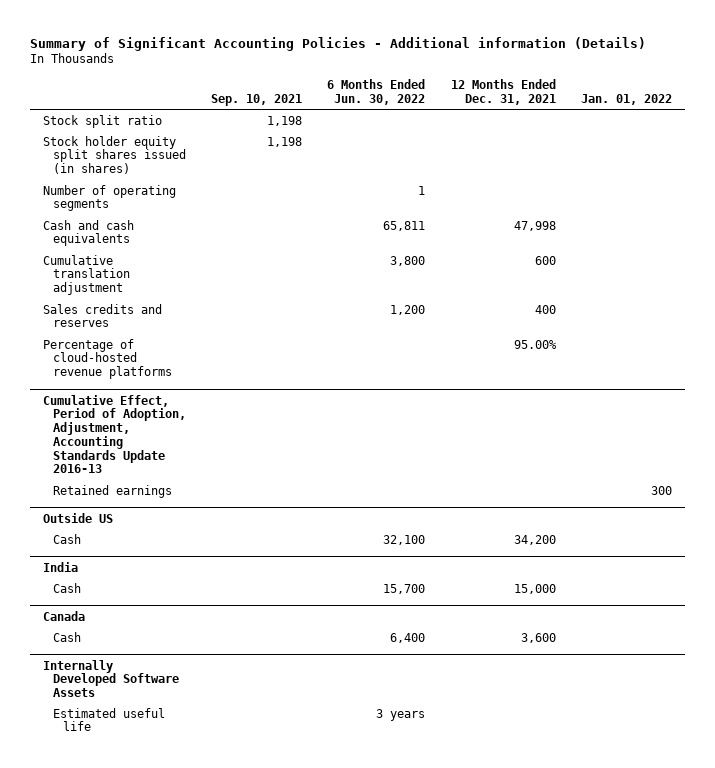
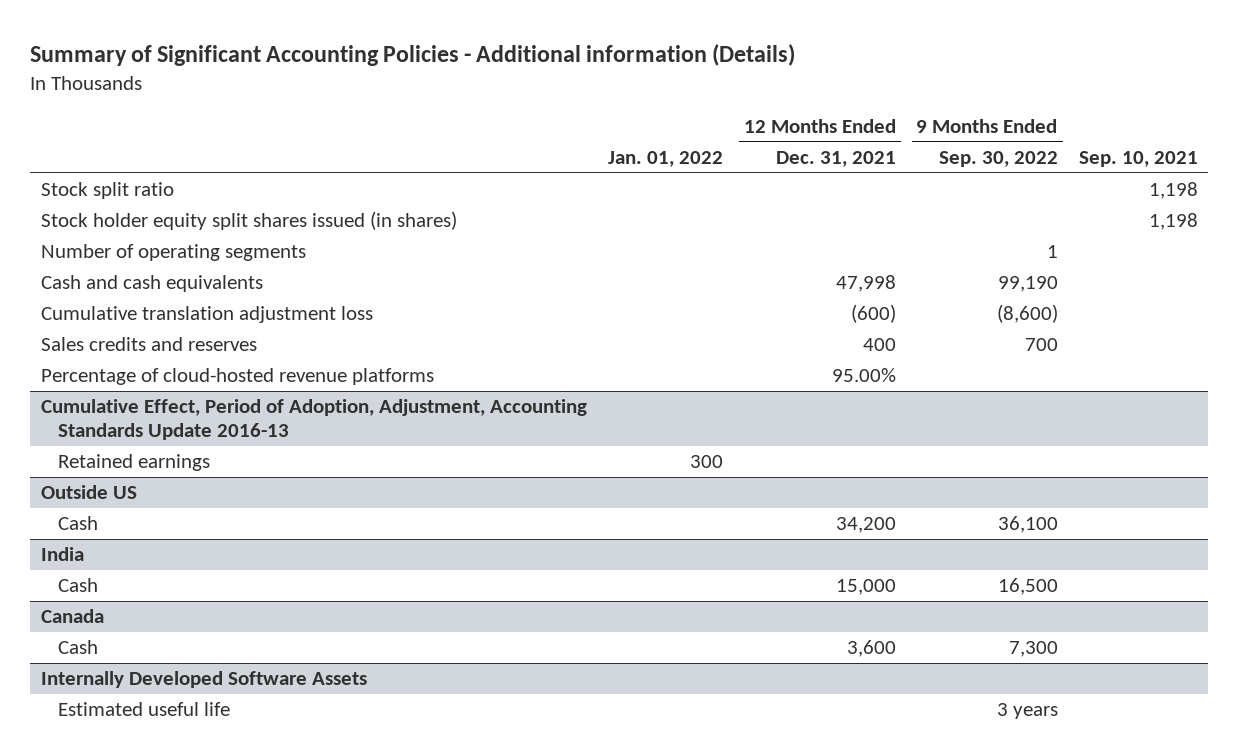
- | Sep. 10, 2021 | 6 Months Ended Jun. 30, 2022 | 12 Months Ended Dec. 31, 2021 | Jan. 01, 2022
+ | Jan. 01, 2022 | 12 Months Ended Dec. 31, 2021 | 9 Months Ended Sep. 30, 2022 | Sep. 10, 2021
- Cumulative translation adjustment | | 3,800 | 600 |
+ Cumulative translation adjustment loss | | (600) | (8,600) |

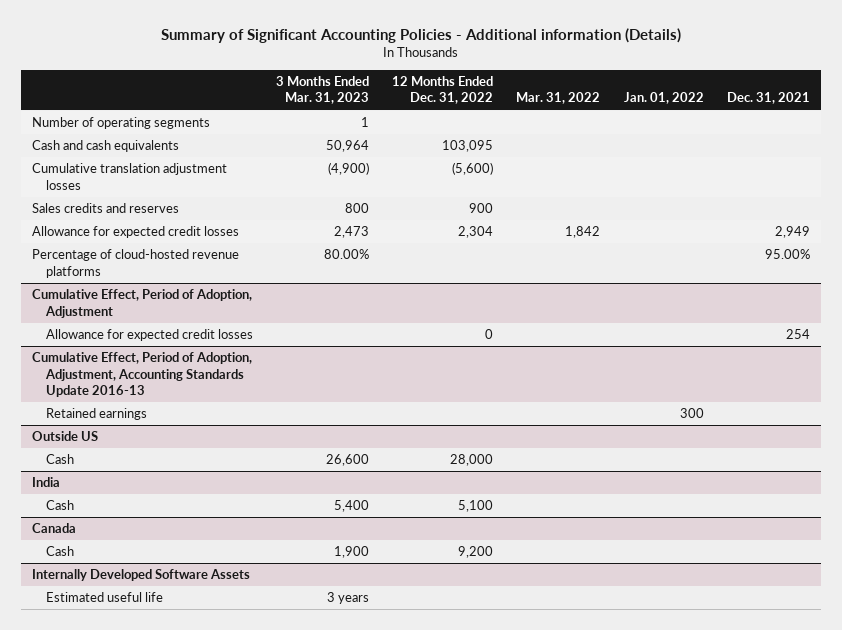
- | Jan. 01, 2022 | 12 Months Ended Dec. 31, 2021 | 9 Months Ended Sep. 30, 2022 | Sep. 10, 2021
+ | 3 Months Ended Mar. 31, 2023 | 12 Months Ended Dec. 31, 2022 | Mar. 31, 2022 | Jan. 01, 2022 | Dec. 31, 2021
- Stock split ratio | | | | 1,198
- Stock holder equity split shares issued (in shares) | | | | 1,198
- Cumulative translation adjustment loss | | (600) | (8,600) |
+ Cumulative translation adjustment losses | (4,900) | (5,600) | | |
+ Allowance for expected credit losses | 2,473 | 2,304 | 1,842 | | 2,949
+ Cumulative Effect, Period of Adoption, Adjustment
+ Allowance for expected credit losses | | 0 | | | 254

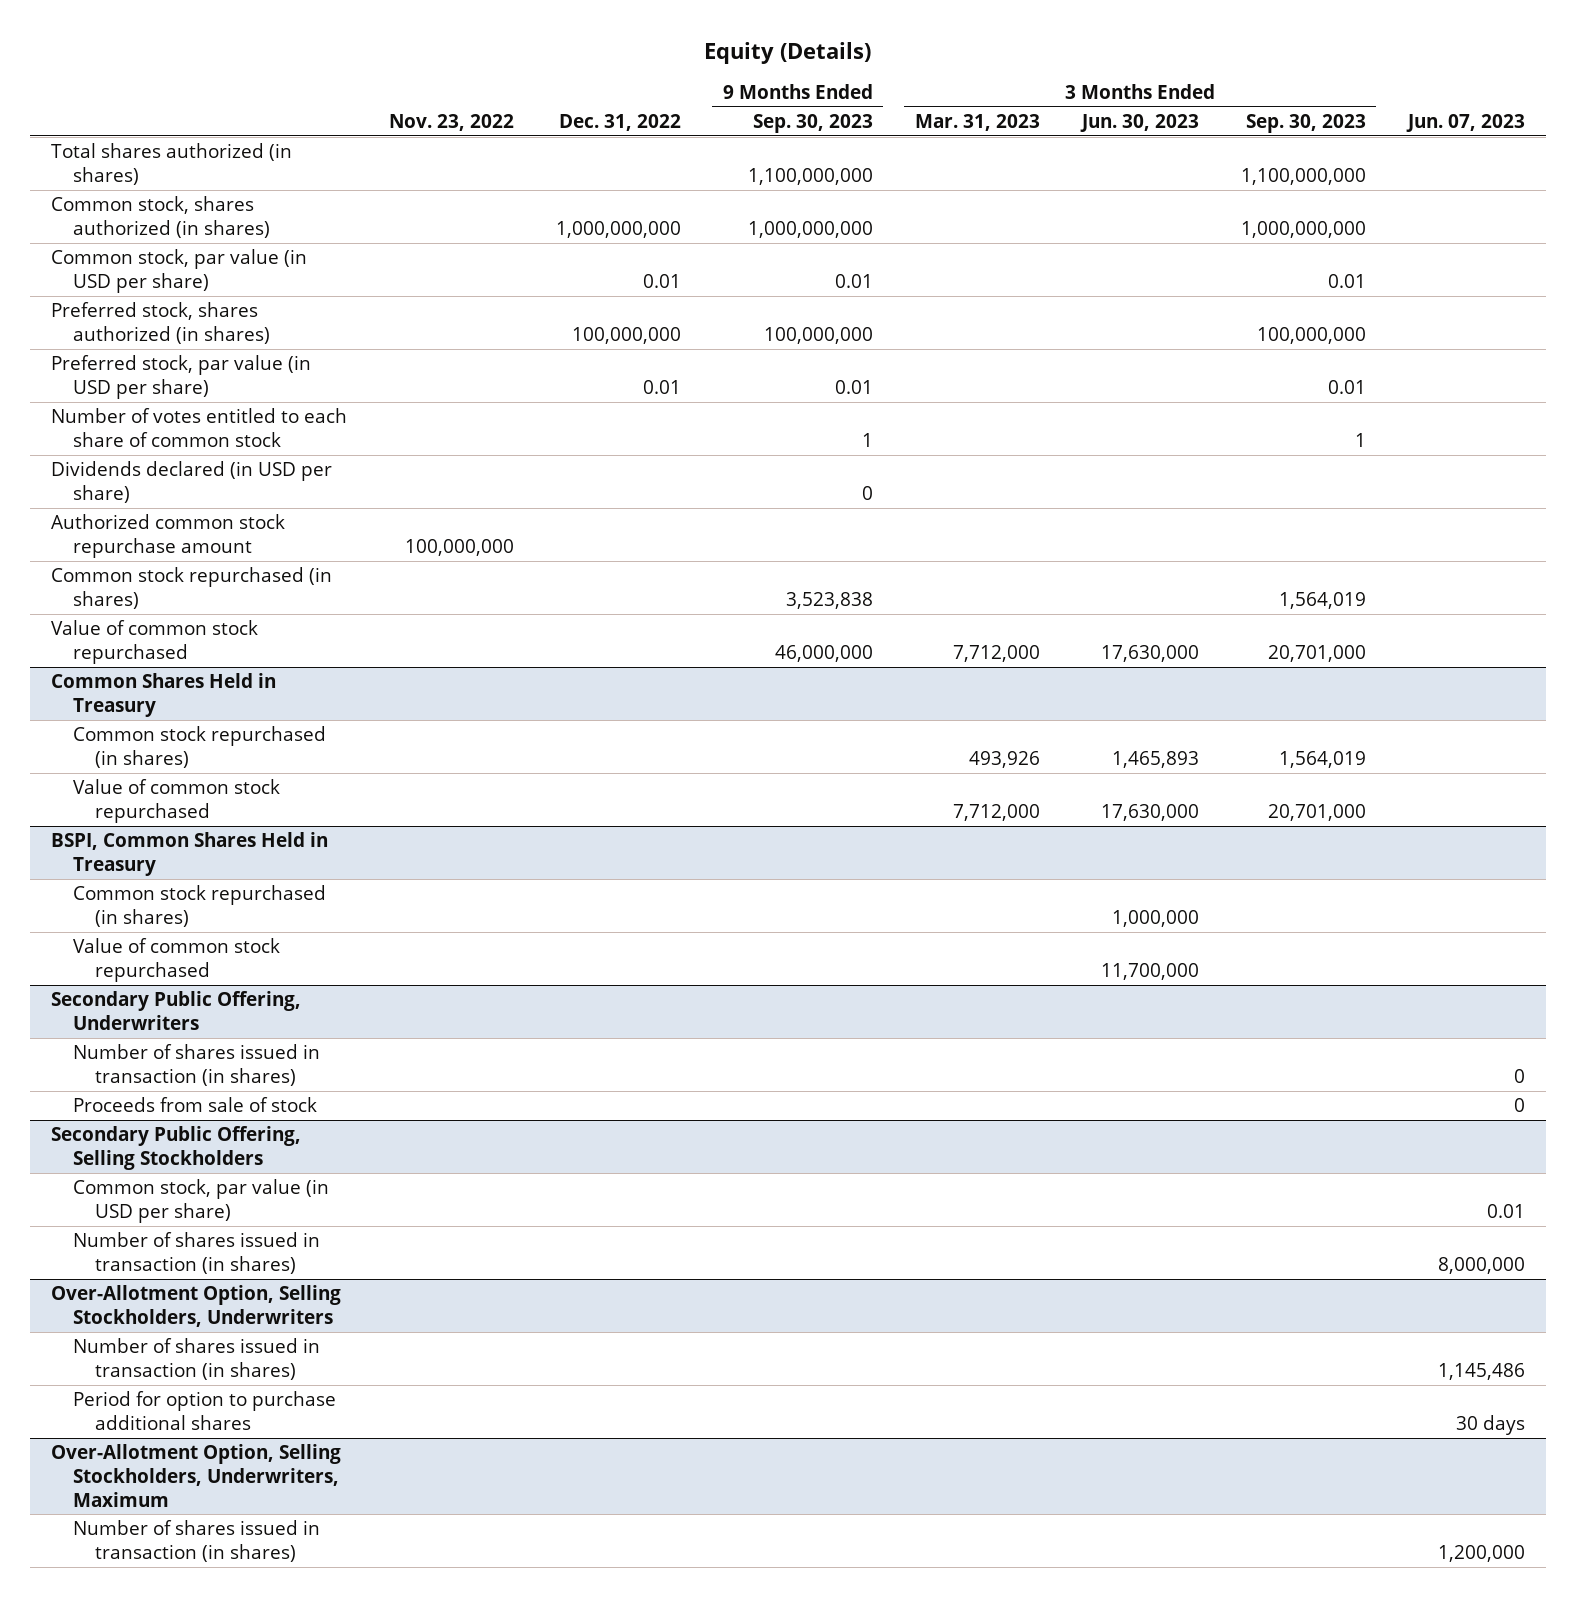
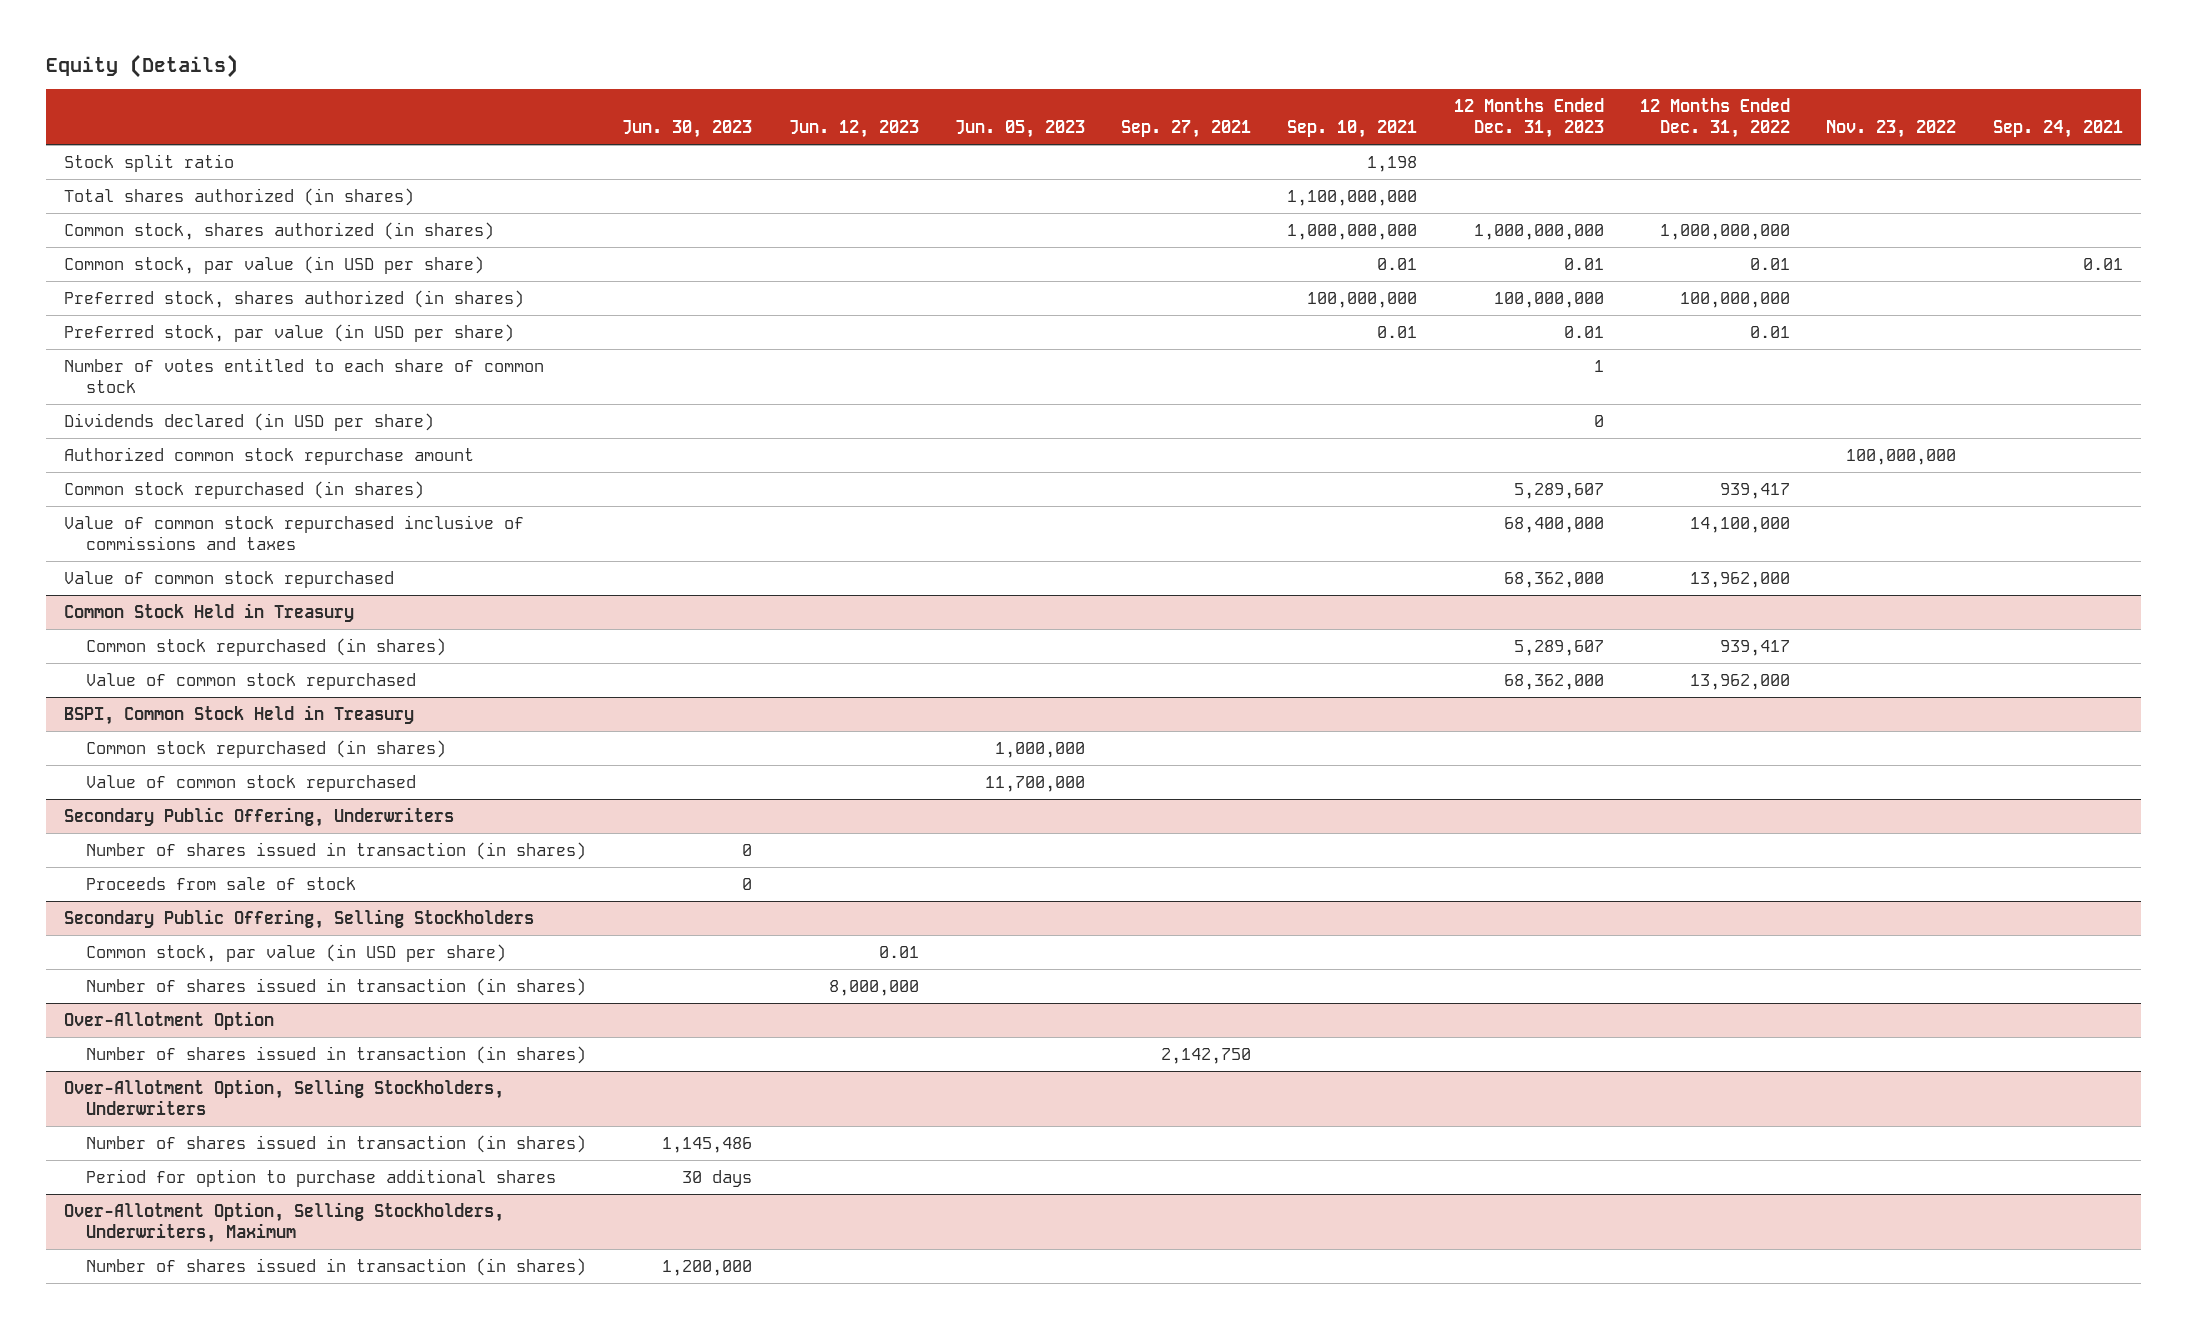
- | Nov. 23, 2022 | Dec. 31, 2022 | 9 Months Ended Sep. 30, 2023 | 3 Months Ended Mar. 31, 2023 | 3 Months Ended Jun. 30, 2023 | 3 Months Ended Sep. 30, 2023 | Jun. 07, 2023
+ | Jun. 30, 2023 | Jun. 12, 2023 | Jun. 05, 2023 | Sep. 27, 2021 | Sep. 10, 2021 | 12 Months Ended Dec. 31, 2023 | 12 Months Ended Dec. 31, 2022 | Nov. 23, 2022 | Sep. 24, 2021
+ Stock split ratio | | | | | 1,198 | | | |
+ Value of common stock repurchased inclusive of commissions and taxes | | | | | | 68,400,000 | 14,100,000 | |
- Common Shares Held in Treasury
+ Common Stock Held in Treasury
- BSPI, Common Shares Held in Treasury
+ BSPI, Common Stock Held in Treasury
+ Over-Allotment Option
+ Number of shares issued in transaction (in shares) | | | | 2,142,750 | | | | |

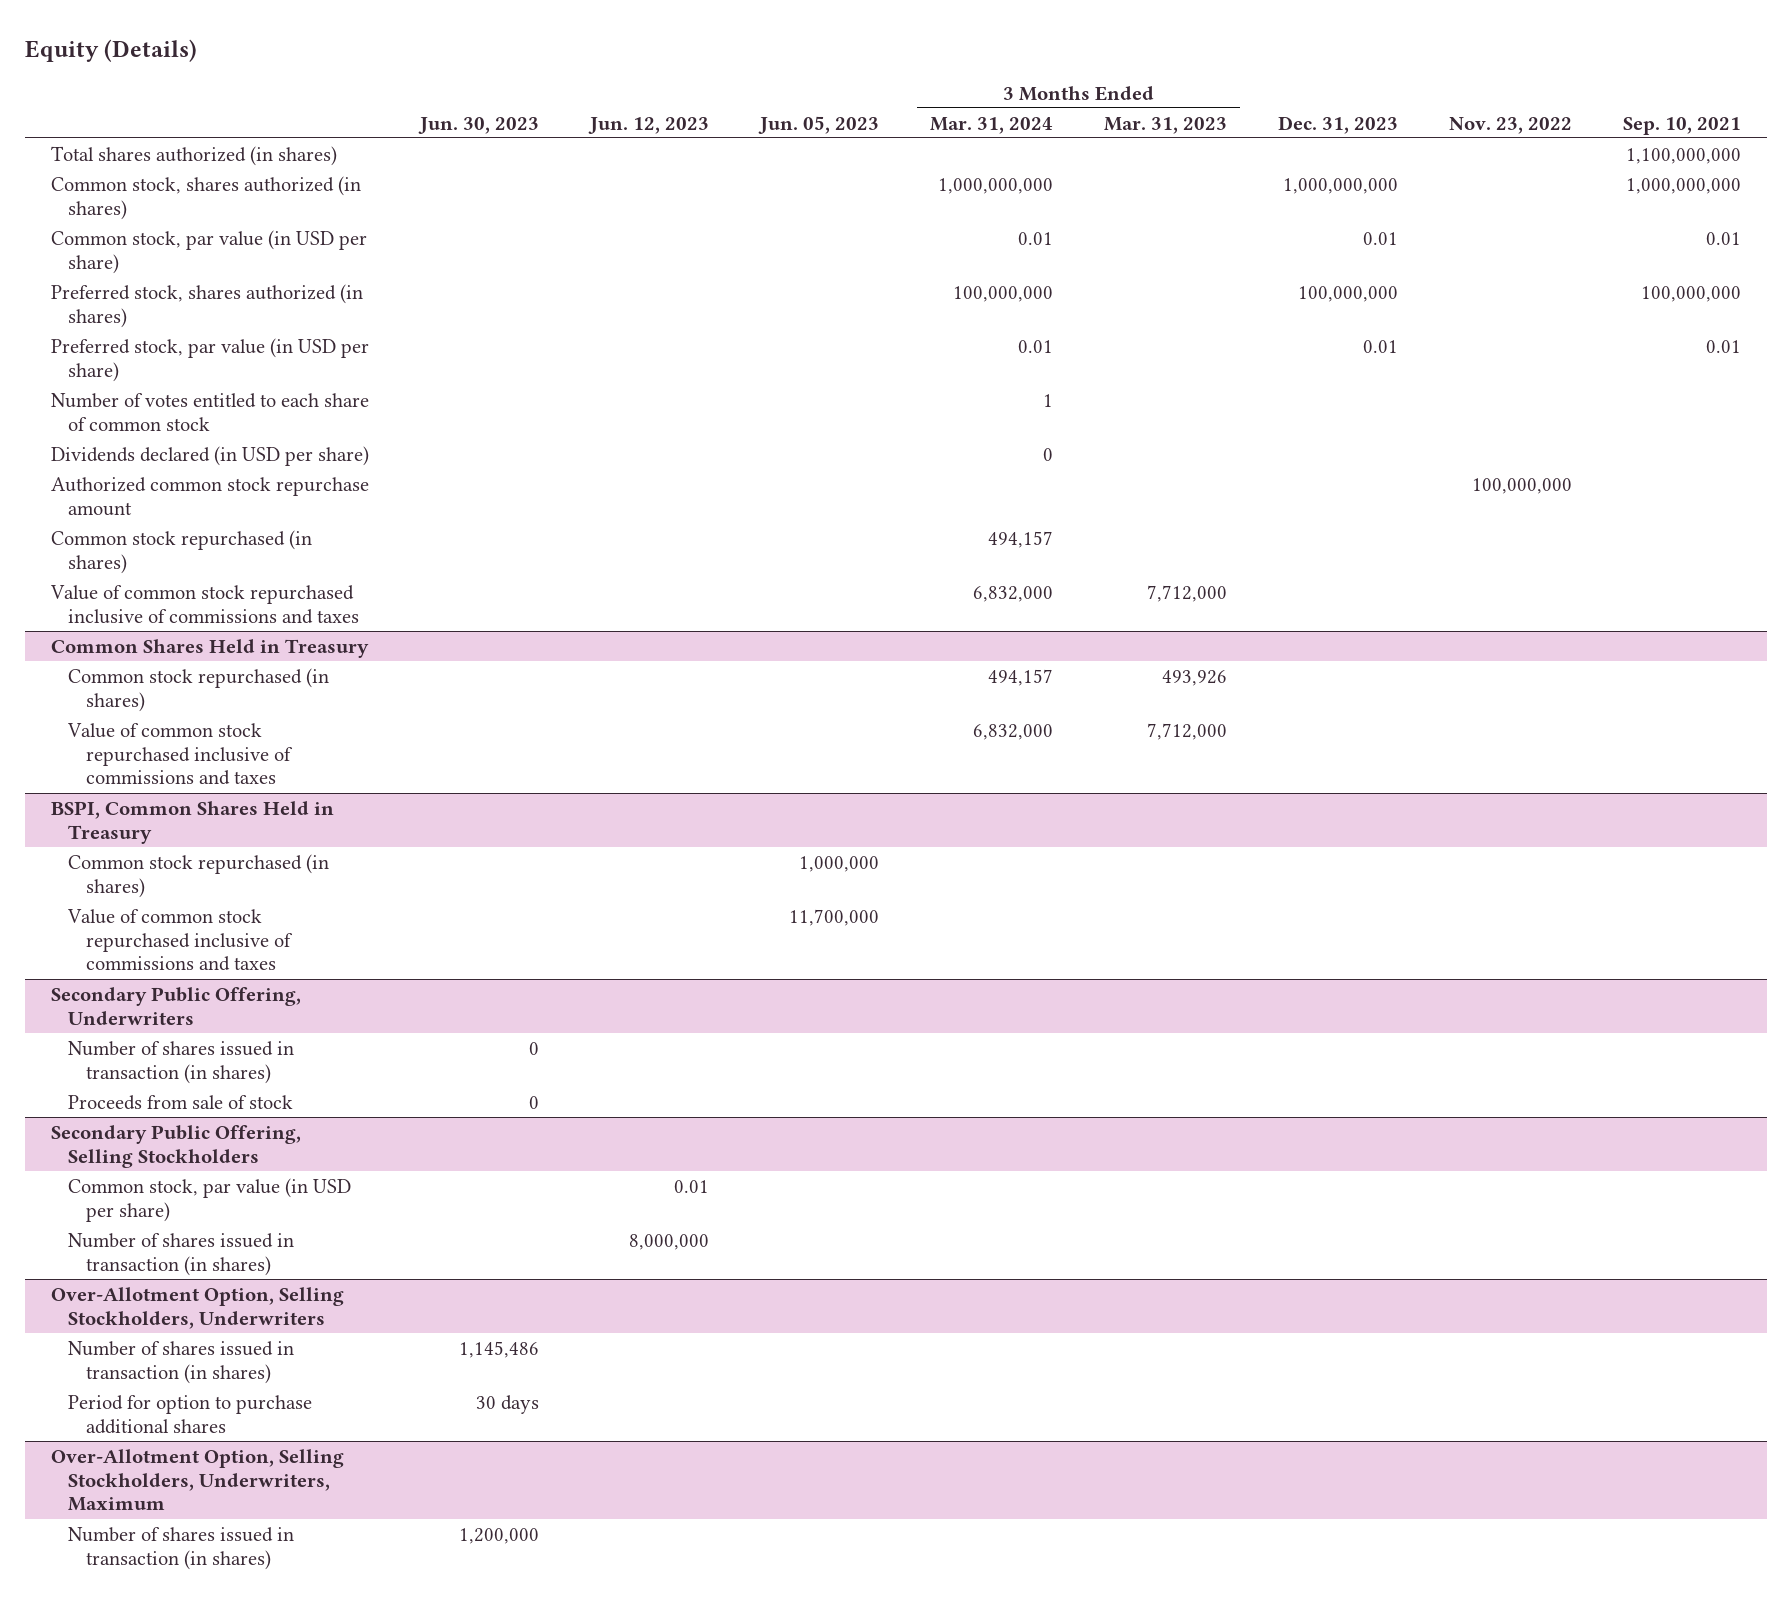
- | Jun. 30, 2023 | Jun. 12, 2023 | Jun. 05, 2023 | Sep. 27, 2021 | Sep. 10, 2021 | 12 Months Ended Dec. 31, 2023 | 12 Months Ended Dec. 31, 2022 | Nov. 23, 2022 | Sep. 24, 2021
+ | Jun. 30, 2023 | Jun. 12, 2023 | Jun. 05, 2023 | 3 Months Ended Mar. 31, 2024 | 3 Months Ended Mar. 31, 2023 | Dec. 31, 2023 | Nov. 23, 2022 | Sep. 10, 2021
- Stock split ratio | | | | | 1,198 | | | |
- Value of common stock repurchased | | | | | | 68,362,000 | 13,962,000 | |
- Common Stock Held in Treasury
+ Common Shares Held in Treasury
- Value of common stock repurchased | | | | | | 68,362,000 | 13,962,000 | |
- BSPI, Common Stock Held in Treasury
+ Value of common stock repurchased inclusive of commissions and taxes | | | | 6,832,000 | 7,712,000 | | |
+ BSPI, Common Shares Held in Treasury
- Value of common stock repurchased | | | 11,700,000 | | | | | |
+ Value of common stock repurchased inclusive of commissions and taxes | | | 11,700,000 | | | | |
- Over-Allotment Option
- Number of shares issued in transaction (in shares) | | | | 2,142,750 | | | | |

